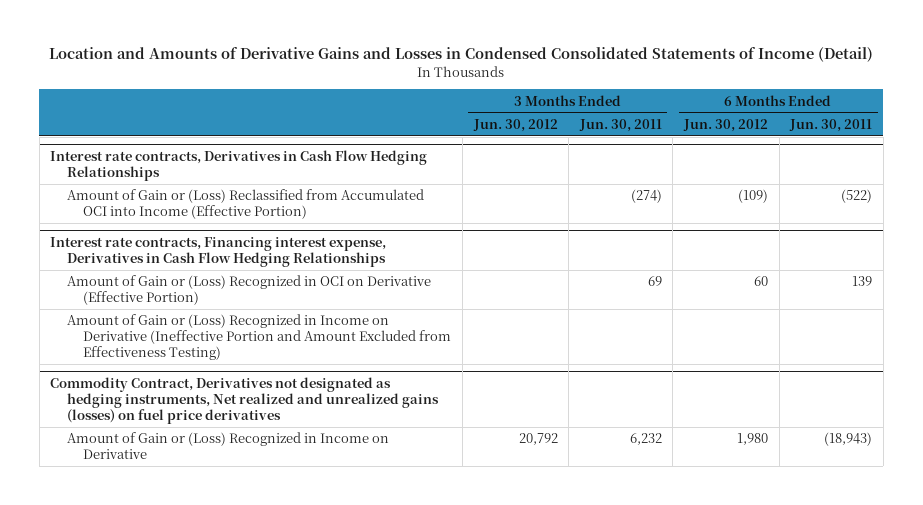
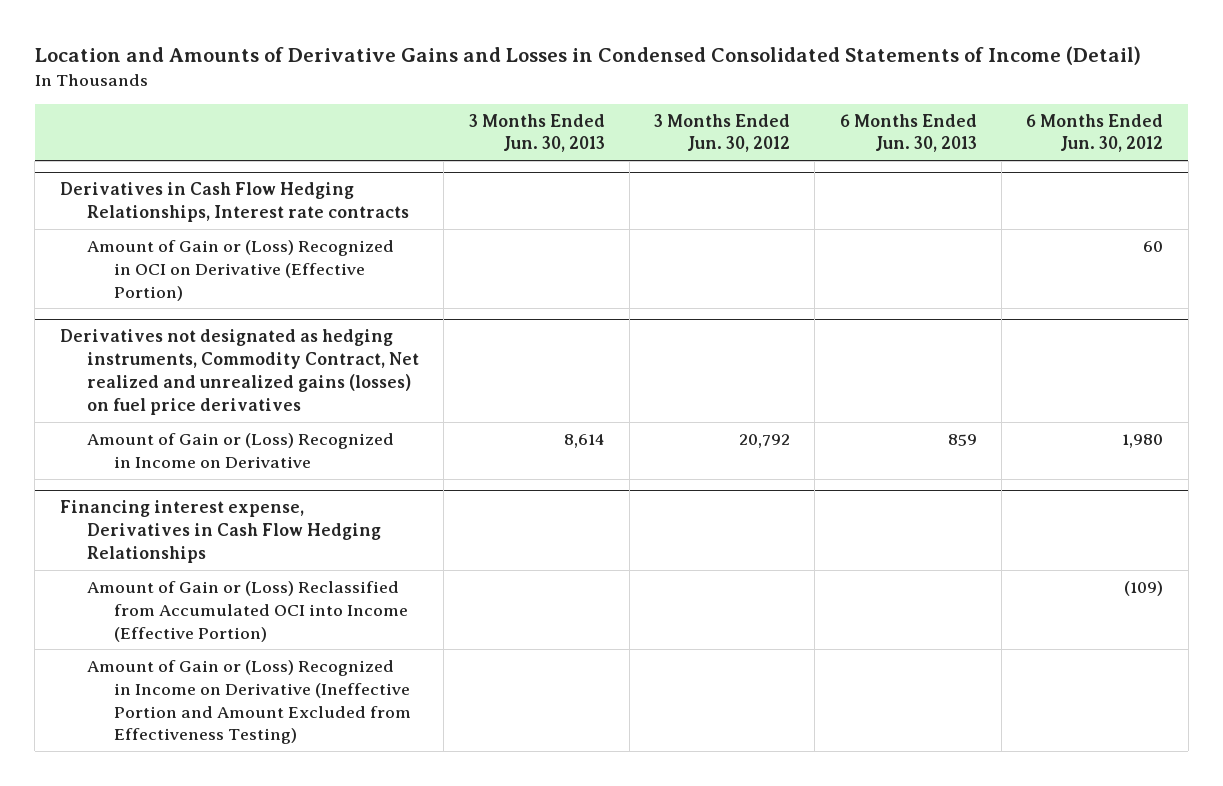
- | 3 Months Ended Jun. 30, 2012 | 3 Months Ended Jun. 30, 2011 | 6 Months Ended Jun. 30, 2012 | 6 Months Ended Jun. 30, 2011
+ | 3 Months Ended Jun. 30, 2013 | 3 Months Ended Jun. 30, 2012 | 6 Months Ended Jun. 30, 2013 | 6 Months Ended Jun. 30, 2012
- Interest rate contracts, Derivatives in Cash Flow Hedging Relationships
- Amount of Gain or (Loss) Reclassified from Accumulated OCI into Income (Effective Portion) | | (274) | (109) | (522)
- Interest rate contracts, Financing interest expense, Derivatives in Cash Flow Hedging Relationships
+ Derivatives in Cash Flow Hedging Relationships, Interest rate contracts
- Amount of Gain or (Loss) Recognized in Income on Derivative (Ineffective Portion and Amount Excluded from Effectiveness Testing)
- Commodity Contract, Derivatives not designated as hedging instruments, Net realized and unrealized gains (losses) on fuel price derivatives
+ Derivatives not designated as hedging instruments, Commodity Contract, Net realized and unrealized gains (losses) on fuel price derivatives
+ Financing interest expense, Derivatives in Cash Flow Hedging Relationships
+ Amount of Gain or (Loss) Reclassified from Accumulated OCI into Income (Effective Portion) | | | | (109)
+ Amount of Gain or (Loss) Recognized in Income on Derivative (Ineffective Portion and Amount Excluded from Effectiveness Testing)

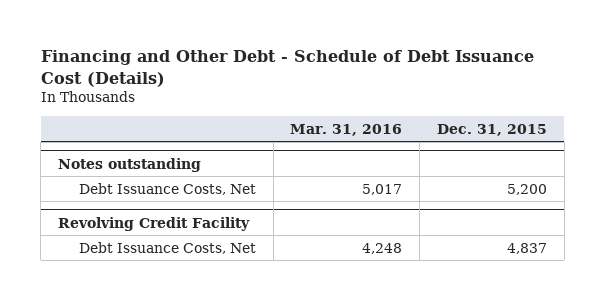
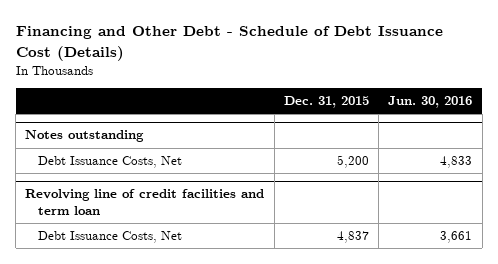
- | Mar. 31, 2016 | Dec. 31, 2015
+ | Dec. 31, 2015 | Jun. 30, 2016
- Revolving Credit Facility
+ Revolving line of credit facilities and term loan

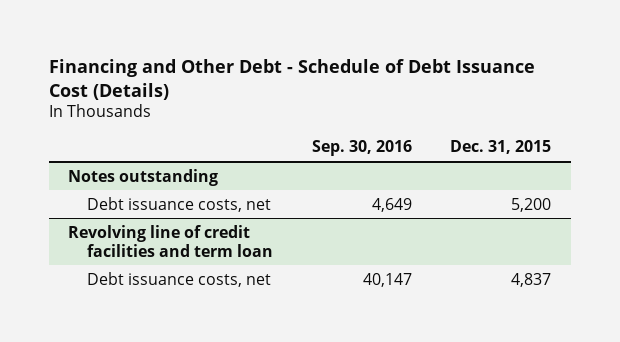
- | Dec. 31, 2015 | Jun. 30, 2016
+ | Sep. 30, 2016 | Dec. 31, 2015
@ Notes outstanding
- Debt Issuance Costs, Net | 5,200 | 4,833
+ Debt issuance costs, net | 4,649 | 5,200
@ Revolving line of credit facilities and term loan
- Debt Issuance Costs, Net | 4,837 | 3,661
+ Debt issuance costs, net | 40,147 | 4,837

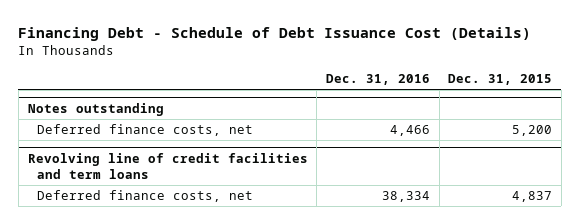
- Financing and Other Debt - Schedule of Debt Issuance Cost (Details)
+ Financing Debt - Schedule of Debt Issuance Cost (Details)
- | Sep. 30, 2016 | Dec. 31, 2015
+ | Dec. 31, 2016 | Dec. 31, 2015
@ Notes outstanding
- Debt issuance costs, net | 4,649 | 5,200
- Revolving line of credit facilities and term loan
- Debt issuance costs, net | 40,147 | 4,837
@ Notes outstanding
+ Deferred finance costs, net | 4,466 | 5,200
+ Revolving line of credit facilities and term loans
+ Deferred finance costs, net | 38,334 | 4,837

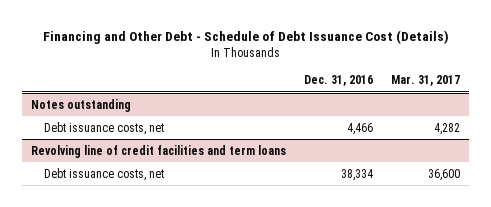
- Financing Debt - Schedule of Debt Issuance Cost (Details)
+ Financing and Other Debt - Schedule of Debt Issuance Cost (Details)
- | Dec. 31, 2016 | Dec. 31, 2015
+ | Dec. 31, 2016 | Mar. 31, 2017
@ Notes outstanding
- Deferred finance costs, net | 4,466 | 5,200
+ Debt issuance costs, net | 4,466 | 4,282
@ Revolving line of credit facilities and term loans
- Deferred finance costs, net | 38,334 | 4,837
+ Debt issuance costs, net | 38,334 | 36,600

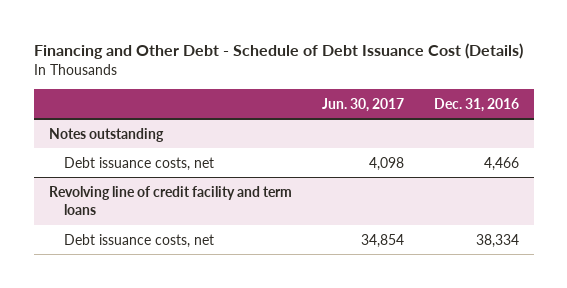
- | Dec. 31, 2016 | Mar. 31, 2017
+ | Jun. 30, 2017 | Dec. 31, 2016
- Revolving line of credit facilities and term loans
+ Revolving line of credit facility and term loans

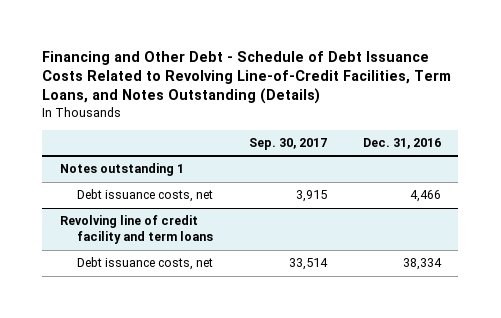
- Financing and Other Debt - Schedule of Debt Issuance Cost (Details)
+ Financing and Other Debt - Schedule of Debt Issuance Costs Related to Revolving Line-of-Credit Facilities, Term Loans, and Notes Outstanding (Details)
- | Jun. 30, 2017 | Dec. 31, 2016
+ | Sep. 30, 2017 | Dec. 31, 2016
- Notes outstanding
+ Notes outstanding 1

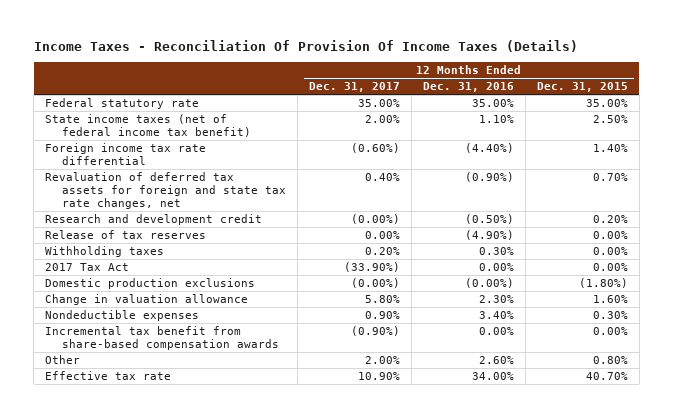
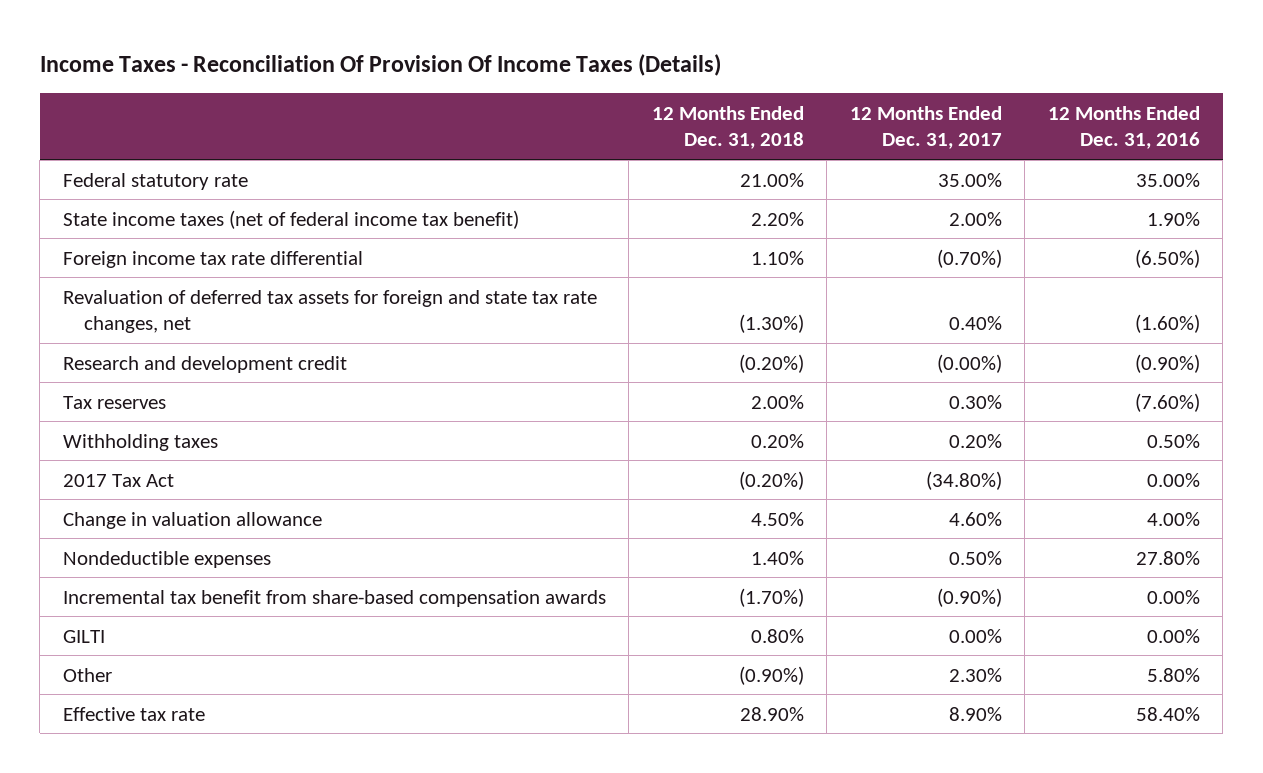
- | 12 Months Ended Dec. 31, 2017 | 12 Months Ended Dec. 31, 2016 | 12 Months Ended Dec. 31, 2015
+ | 12 Months Ended Dec. 31, 2018 | 12 Months Ended Dec. 31, 2017 | 12 Months Ended Dec. 31, 2016
- State income taxes (net of federal income tax benefit) | 2.00% | 1.10% | 2.50%
- Foreign income tax rate differential | (0.60%) | (4.40%) | 1.40%
- Revaluation of deferred tax assets for foreign and state tax rate changes, net | 0.40% | (0.90%) | 0.70%
- Research and development credit | (0.00%) | (0.50%) | 0.20%
- Release of tax reserves | 0.00% | (4.90%) | 0.00%
- Withholding taxes | 0.20% | 0.30% | 0.00%
- 2017 Tax Act | (33.90%) | 0.00% | 0.00%
- Domestic production exclusions | (0.00%) | (0.00%) | (1.80%)
- Change in valuation allowance | 5.80% | 2.30% | 1.60%
- Nondeductible expenses | 0.90% | 3.40% | 0.30%
+ State income taxes (net of federal income tax benefit) | 2.20% | 2.00% | 1.90%
+ Foreign income tax rate differential | 1.10% | (0.70%) | (6.50%)
+ Revaluation of deferred tax assets for foreign and state tax rate changes, net | (1.30%) | 0.40% | (1.60%)
+ Research and development credit | (0.20%) | (0.00%) | (0.90%)
+ Tax reserves | 2.00% | 0.30% | (7.60%)
+ Withholding taxes | 0.20% | 0.20% | 0.50%
+ 2017 Tax Act | (0.20%) | (34.80%) | 0.00%
+ Change in valuation allowance | 4.50% | 4.60% | 4.00%
+ Nondeductible expenses | 1.40% | 0.50% | 27.80%
- Other | 2.00% | 2.60% | 0.80%
- Effective tax rate | 10.90% | 34.00% | 40.70%
+ GILTI | 0.80% | 0.00% | 0.00%
+ Other | (0.90%) | 2.30% | 5.80%
+ Effective tax rate | 28.90% | 8.90% | 58.40%

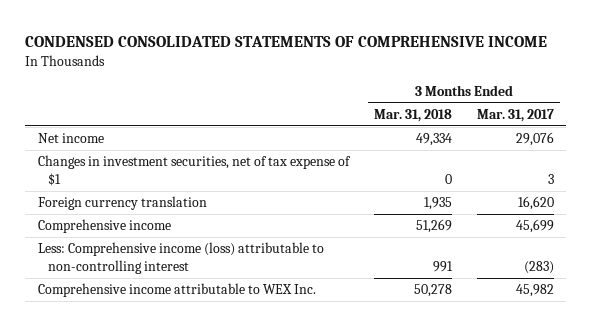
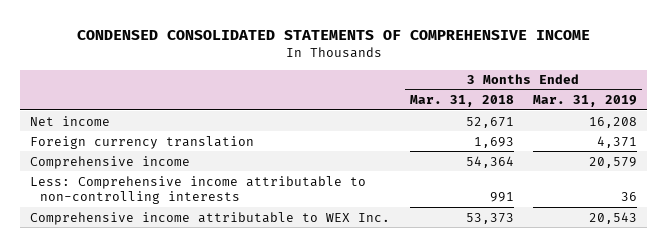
- | 3 Months Ended Mar. 31, 2018 | 3 Months Ended Mar. 31, 2017
+ | 3 Months Ended Mar. 31, 2018 | 3 Months Ended Mar. 31, 2019
- Net income | 49,334 | 29,076
- Changes in investment securities, net of tax expense of $1 | 0 | 3
- Foreign currency translation | 1,935 | 16,620
- Comprehensive income | 51,269 | 45,699
- Less: Comprehensive income (loss) attributable to non-controlling interest | 991 | (283)
- Comprehensive income attributable to WEX Inc. | 50,278 | 45,982
+ Net income | 52,671 | 16,208
+ Foreign currency translation | 1,693 | 4,371
+ Comprehensive income | 54,364 | 20,579
+ Less: Comprehensive income attributable to non-controlling interests | 991 | 36
+ Comprehensive income attributable to WEX Inc. | 53,373 | 20,543

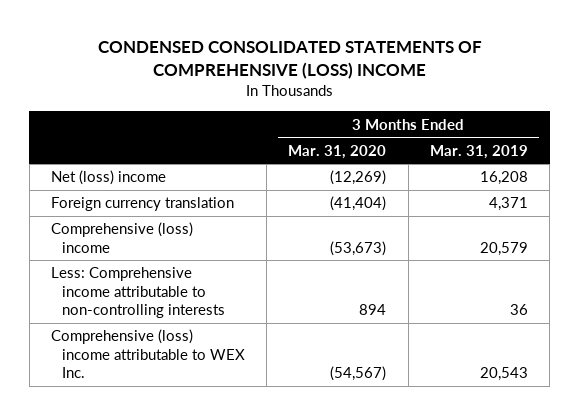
- CONDENSED CONSOLIDATED STATEMENTS OF COMPREHENSIVE INCOME
+ CONDENSED CONSOLIDATED STATEMENTS OF COMPREHENSIVE (LOSS) INCOME
- | 3 Months Ended Mar. 31, 2018 | 3 Months Ended Mar. 31, 2019
+ | 3 Months Ended Mar. 31, 2020 | 3 Months Ended Mar. 31, 2019
- Net income | 52,671 | 16,208
+ Net (loss) income | (12,269) | 16,208
- Comprehensive income | 54,364 | 20,579
+ Comprehensive (loss) income | (53,673) | 20,579
- Comprehensive income attributable to WEX Inc. | 53,373 | 20,543
+ Comprehensive (loss) income attributable to WEX Inc. | (54,567) | 20,543

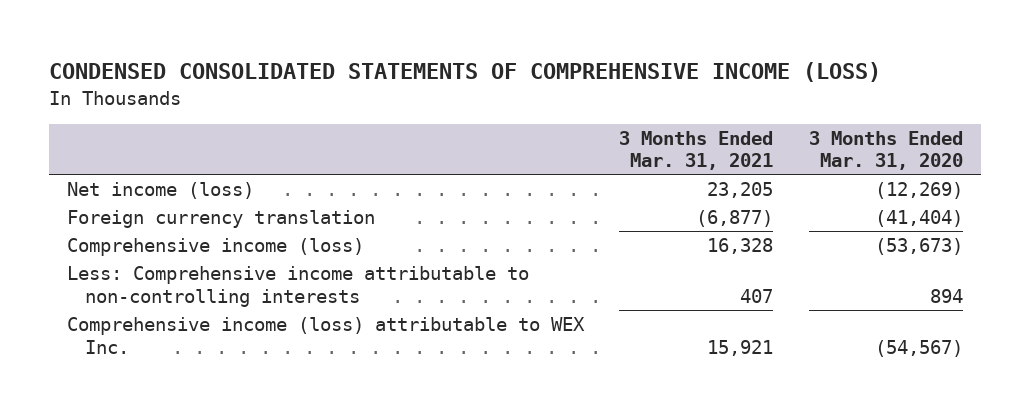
- CONDENSED CONSOLIDATED STATEMENTS OF COMPREHENSIVE (LOSS) INCOME
+ CONDENSED CONSOLIDATED STATEMENTS OF COMPREHENSIVE INCOME (LOSS)
- | 3 Months Ended Mar. 31, 2020 | 3 Months Ended Mar. 31, 2019
+ | 3 Months Ended Mar. 31, 2021 | 3 Months Ended Mar. 31, 2020
- Net (loss) income | (12,269) | 16,208
+ Net income (loss) | 23,205 | (12,269)
- Comprehensive (loss) income | (53,673) | 20,579
+ Comprehensive income (loss) | 16,328 | (53,673)
- Comprehensive (loss) income attributable to WEX Inc. | (54,567) | 20,543
+ Comprehensive income (loss) attributable to WEX Inc. | 15,921 | (54,567)

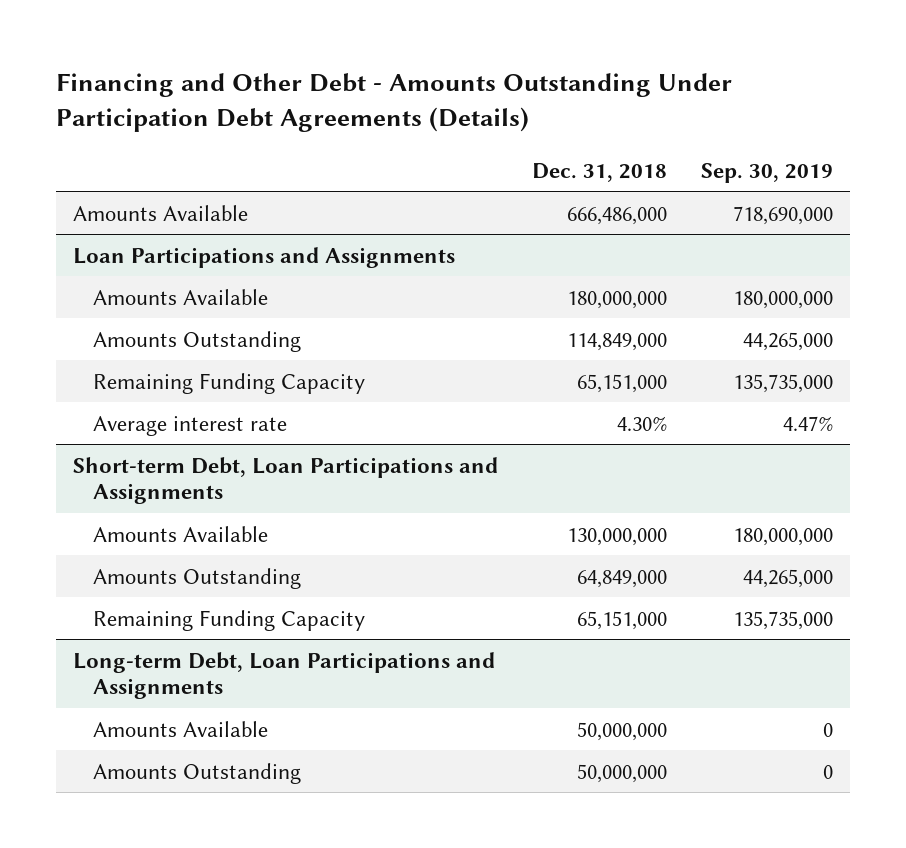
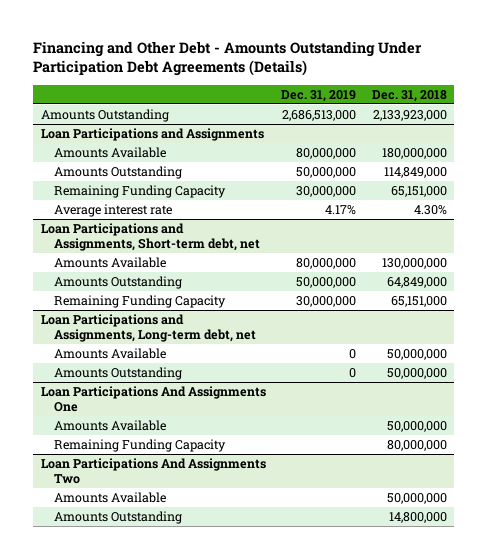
- | Dec. 31, 2018 | Sep. 30, 2019
+ | Dec. 31, 2019 | Dec. 31, 2018
- Amounts Available | 666,486,000 | 718,690,000
+ Amounts Outstanding | 2,686,513,000 | 2,133,923,000
- Short-term Debt, Loan Participations and Assignments
+ Loan Participations and Assignments, Short-term debt, net
- Long-term Debt, Loan Participations and Assignments
+ Loan Participations and Assignments, Long-term debt, net
+ Loan Participations And Assignments One
+ Amounts Available | | 50,000,000
+ Remaining Funding Capacity | | 80,000,000
+ Loan Participations And Assignments Two
+ Amounts Available | | 50,000,000
+ Amounts Outstanding | | 14,800,000

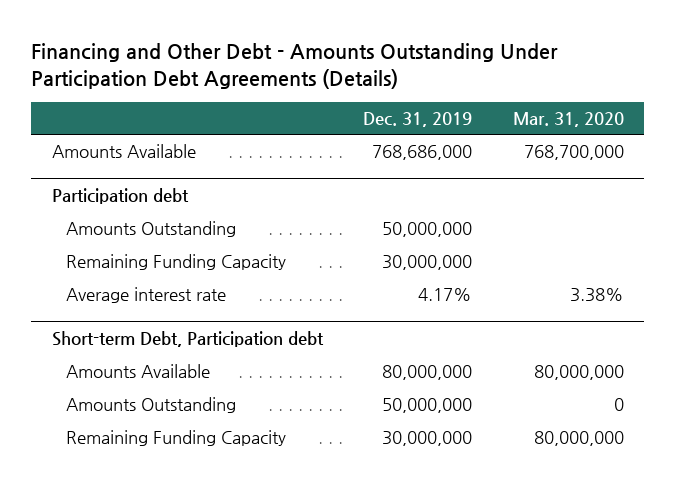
- | Dec. 31, 2019 | Dec. 31, 2018
+ | Dec. 31, 2019 | Mar. 31, 2020
- Amounts Outstanding | 2,686,513,000 | 2,133,923,000
- Loan Participations and Assignments
- Amounts Available | 80,000,000 | 180,000,000
+ Amounts Available | 768,686,000 | 768,700,000
+ Participation debt
- Loan Participations and Assignments, Short-term debt, net
+ Short-term Debt, Participation debt
- Loan Participations and Assignments, Long-term debt, net
- Amounts Available | 0 | 50,000,000
- Amounts Outstanding | 0 | 50,000,000
- Loan Participations And Assignments One
- Amounts Available | | 50,000,000
- Remaining Funding Capacity | | 80,000,000
- Loan Participations And Assignments Two
- Amounts Available | | 50,000,000
- Amounts Outstanding | | 14,800,000

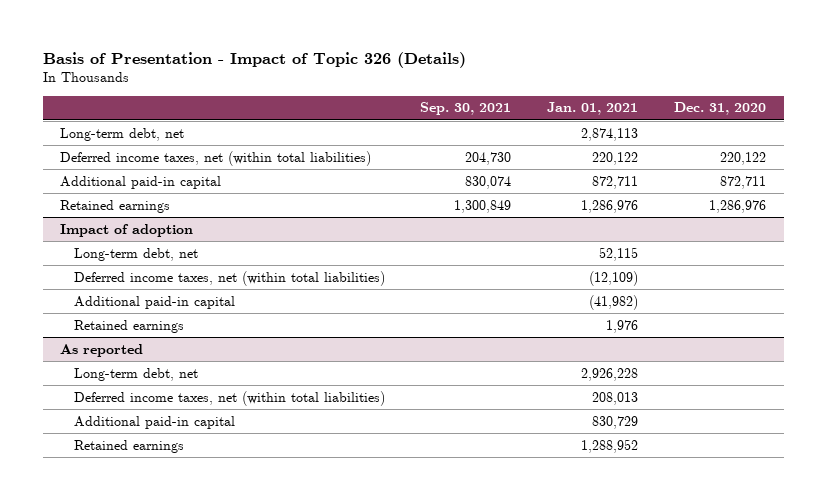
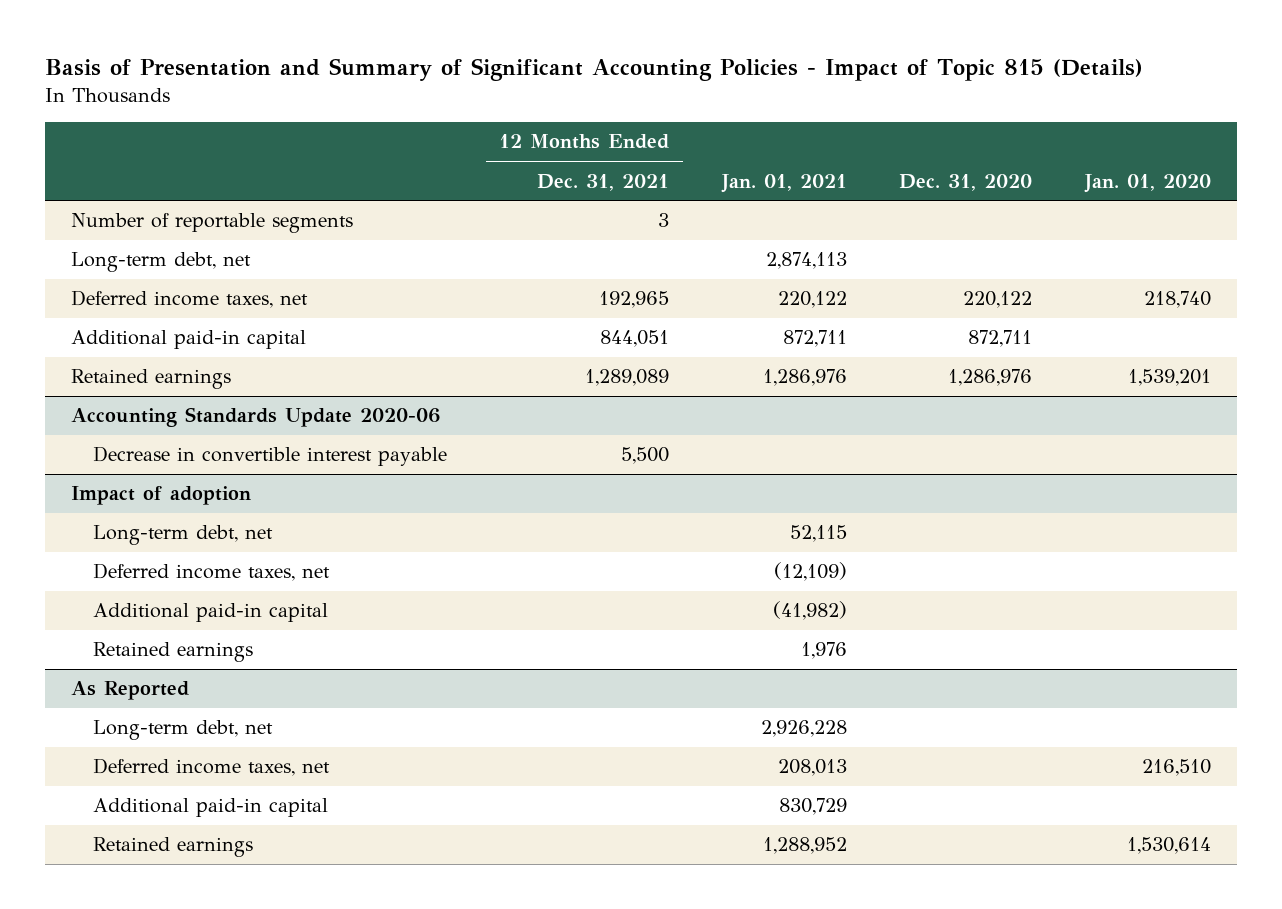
- Basis of Presentation - Impact of Topic 326 (Details)
+ Basis of Presentation and Summary of Significant Accounting Policies - Impact of Topic 815 (Details)
- | Sep. 30, 2021 | Jan. 01, 2021 | Dec. 31, 2020
+ | 12 Months Ended Dec. 31, 2021 | Jan. 01, 2021 | Dec. 31, 2020 | Jan. 01, 2020
+ Number of reportable segments | 3 | | |
- Deferred income taxes, net (within total liabilities) | 204,730 | 220,122 | 220,122
+ Deferred income taxes, net | 192,965 | 220,122 | 220,122 | 218,740
+ Accounting Standards Update 2020-06
+ Decrease in convertible interest payable | 5,500 | | |
@ Impact of adoption
- Deferred income taxes, net (within total liabilities) | | (12,109) |
+ Deferred income taxes, net | | (12,109) | |
- As reported
+ As Reported
- Deferred income taxes, net (within total liabilities) | | 208,013 |
+ Deferred income taxes, net | | 208,013 | | 216,510

